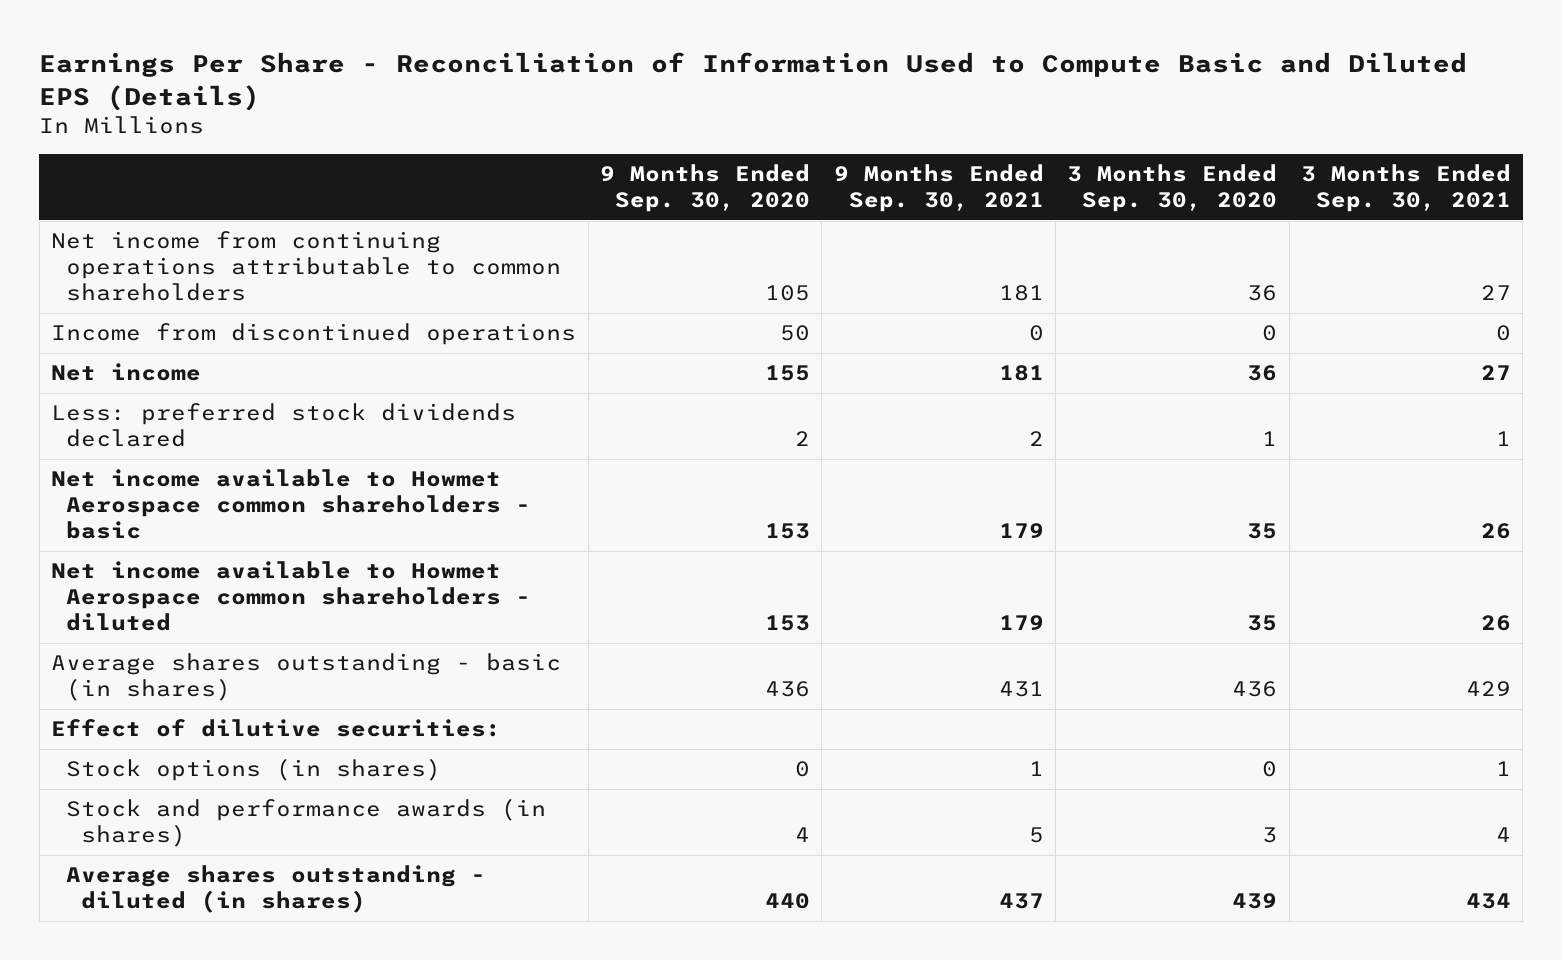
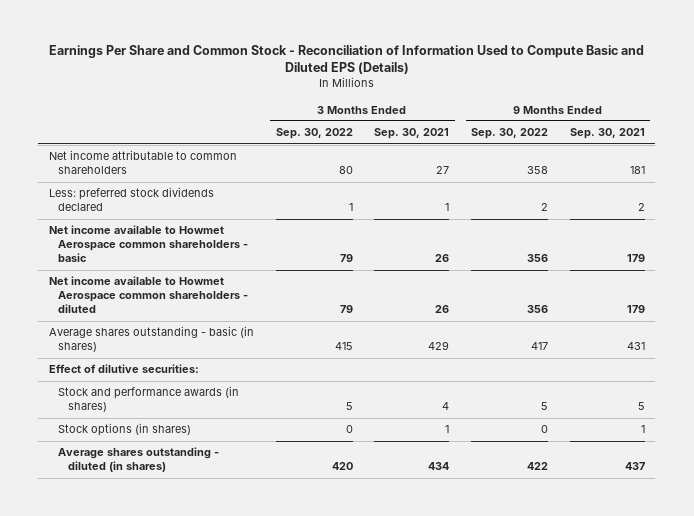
- Earnings Per Share - Reconciliation of Information Used to Compute Basic and Diluted EPS (Details)
+ Earnings Per Share and Common Stock - Reconciliation of Information Used to Compute Basic and Diluted EPS (Details)
- | 9 Months Ended Sep. 30, 2020 | 9 Months Ended Sep. 30, 2021 | 3 Months Ended Sep. 30, 2020 | 3 Months Ended Sep. 30, 2021
+ | 3 Months Ended Sep. 30, 2022 | 3 Months Ended Sep. 30, 2021 | 9 Months Ended Sep. 30, 2022 | 9 Months Ended Sep. 30, 2021
- Net income from continuing operations attributable to common shareholders | 105 | 181 | 36 | 27
- Income from discontinued operations | 50 | 0 | 0 | 0
- Net income | 155 | 181 | 36 | 27
+ Net income attributable to common shareholders | 80 | 27 | 358 | 181
moved down: Stock options (in shares) | 0 | 1 | 0 | 1

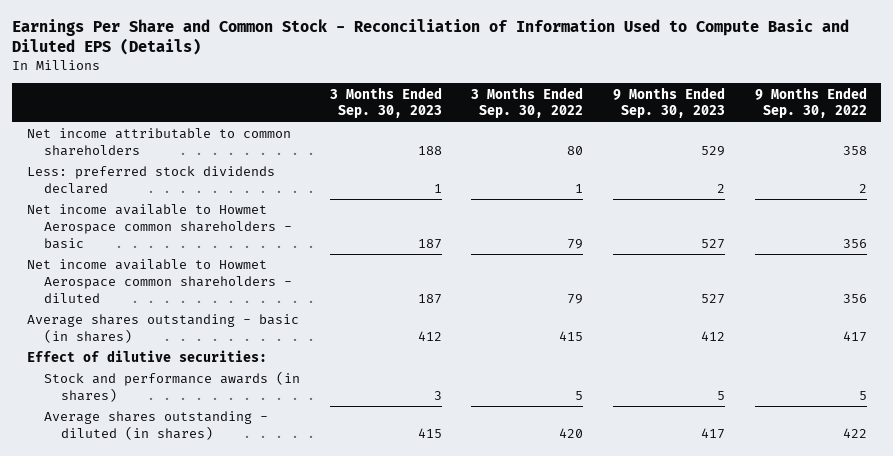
- | 3 Months Ended Sep. 30, 2022 | 3 Months Ended Sep. 30, 2021 | 9 Months Ended Sep. 30, 2022 | 9 Months Ended Sep. 30, 2021
+ | 3 Months Ended Sep. 30, 2023 | 3 Months Ended Sep. 30, 2022 | 9 Months Ended Sep. 30, 2023 | 9 Months Ended Sep. 30, 2022
- Stock options (in shares) | 0 | 1 | 0 | 1

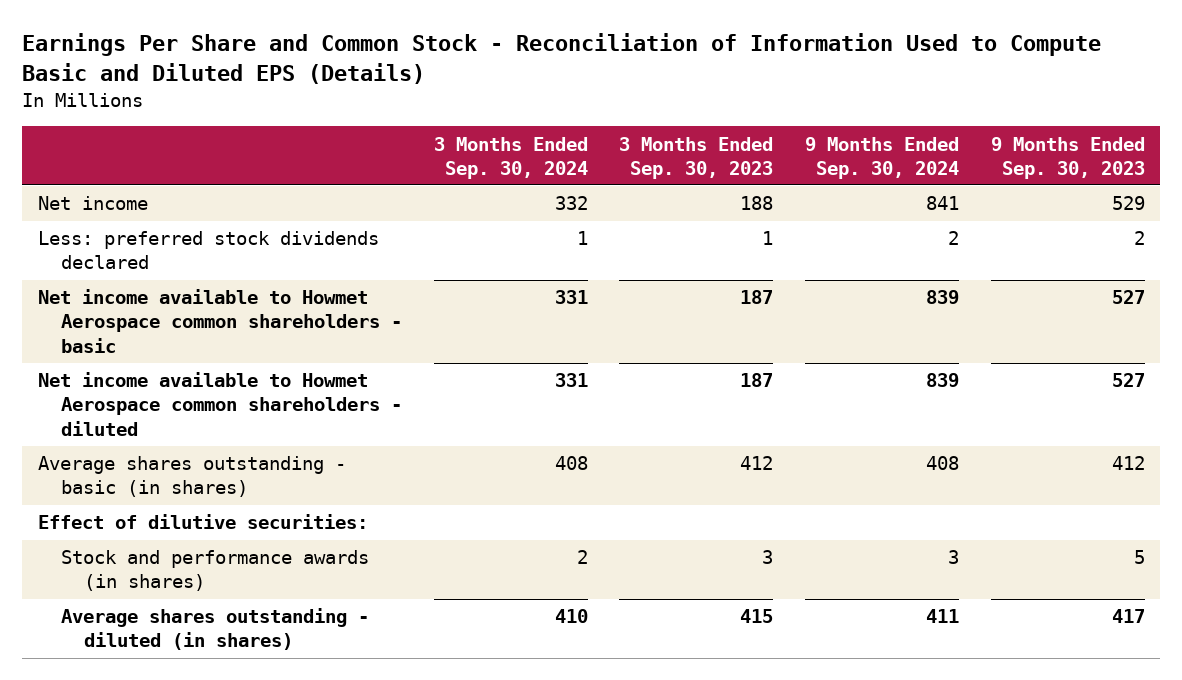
- | 3 Months Ended Sep. 30, 2023 | 3 Months Ended Sep. 30, 2022 | 9 Months Ended Sep. 30, 2023 | 9 Months Ended Sep. 30, 2022
+ | 3 Months Ended Sep. 30, 2024 | 3 Months Ended Sep. 30, 2023 | 9 Months Ended Sep. 30, 2024 | 9 Months Ended Sep. 30, 2023
- Net income attributable to common shareholders | 188 | 80 | 529 | 358
+ Net income | 332 | 188 | 841 | 529

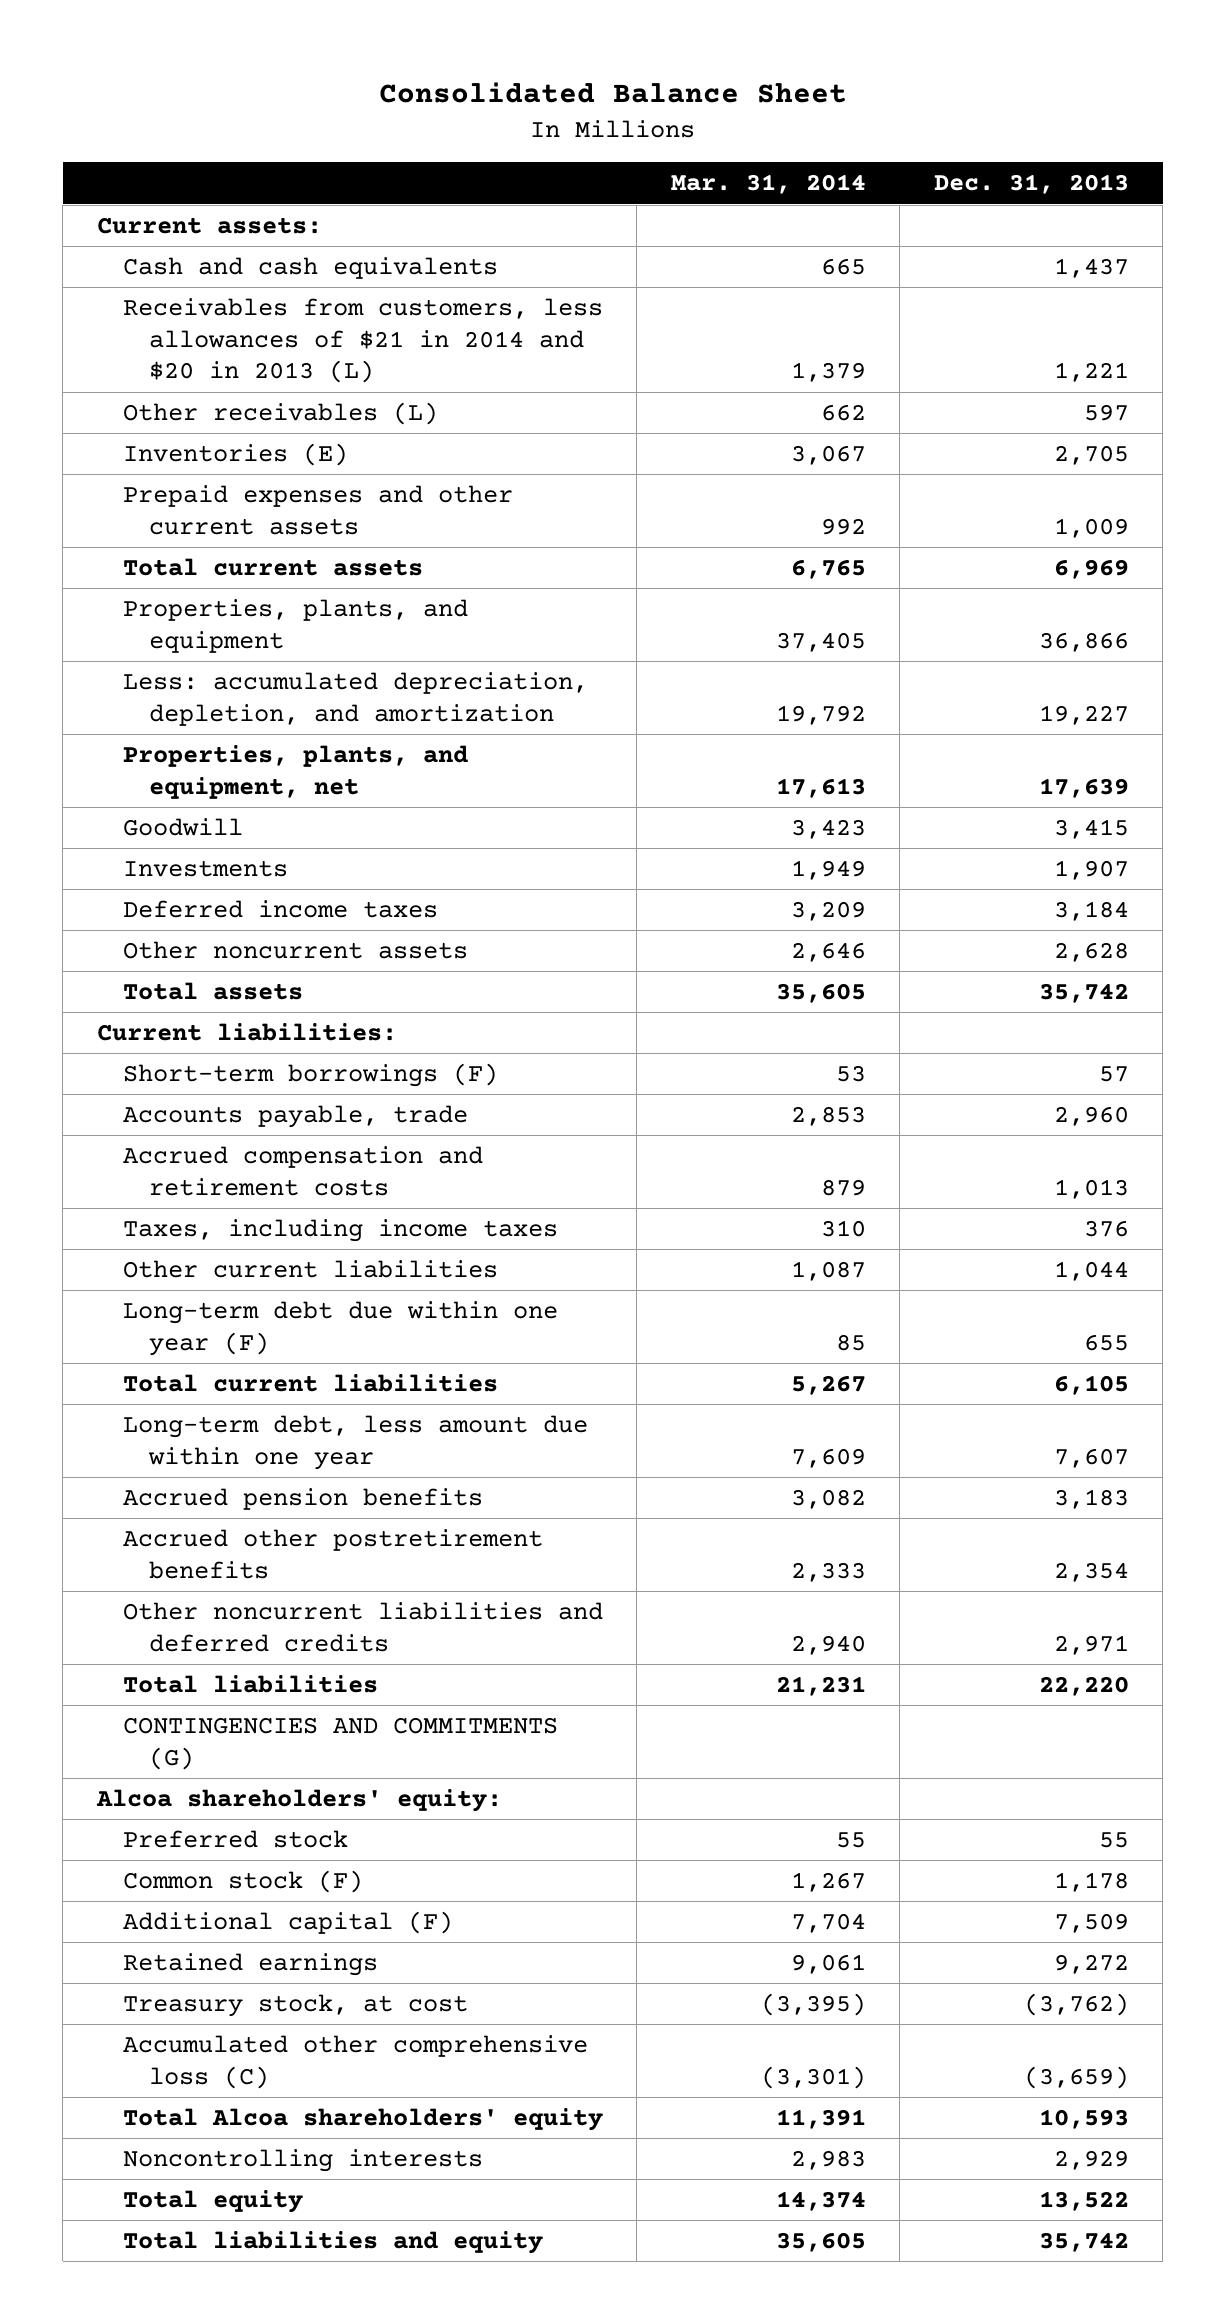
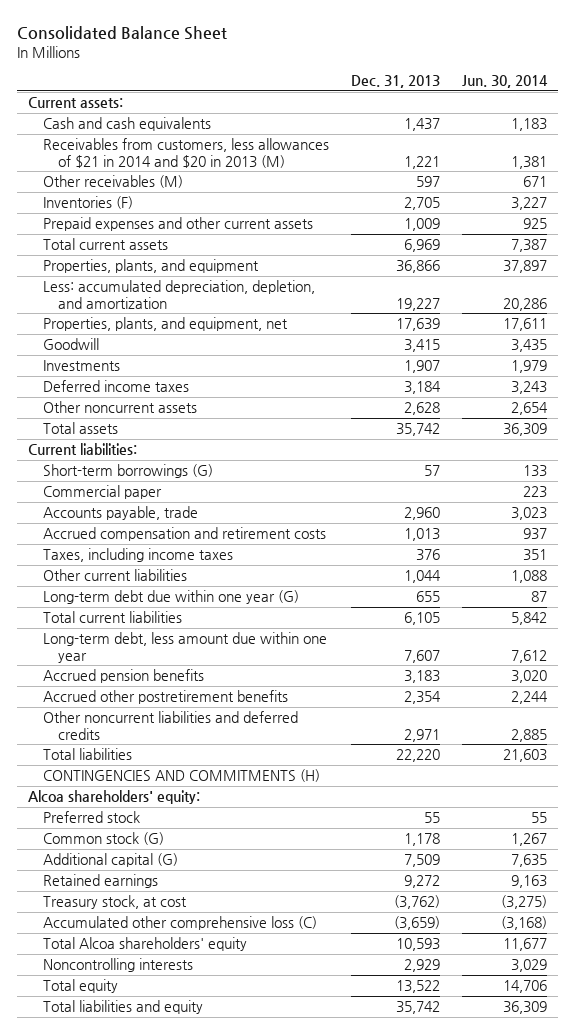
- | Mar. 31, 2014 | Dec. 31, 2013
+ | Dec. 31, 2013 | Jun. 30, 2014
- Receivables from customers, less allowances of $21 in 2014 and $20 in 2013 (L) | 1,379 | 1,221
- Other receivables (L) | 662 | 597
- Inventories (E) | 3,067 | 2,705
+ Receivables from customers, less allowances of $21 in 2014 and $20 in 2013 (M) | 1,221 | 1,381
+ Other receivables (M) | 597 | 671
+ Inventories (F) | 2,705 | 3,227
- Short-term borrowings (F) | 53 | 57
+ Short-term borrowings (G) | 57 | 133
+ Commercial paper | | 223
- Long-term debt due within one year (F) | 85 | 655
+ Long-term debt due within one year (G) | 655 | 87
- CONTINGENCIES AND COMMITMENTS (G)
+ CONTINGENCIES AND COMMITMENTS (H)
- Common stock (F) | 1,267 | 1,178
- Additional capital (F) | 7,704 | 7,509
+ Common stock (G) | 1,178 | 1,267
+ Additional capital (G) | 7,509 | 7,635

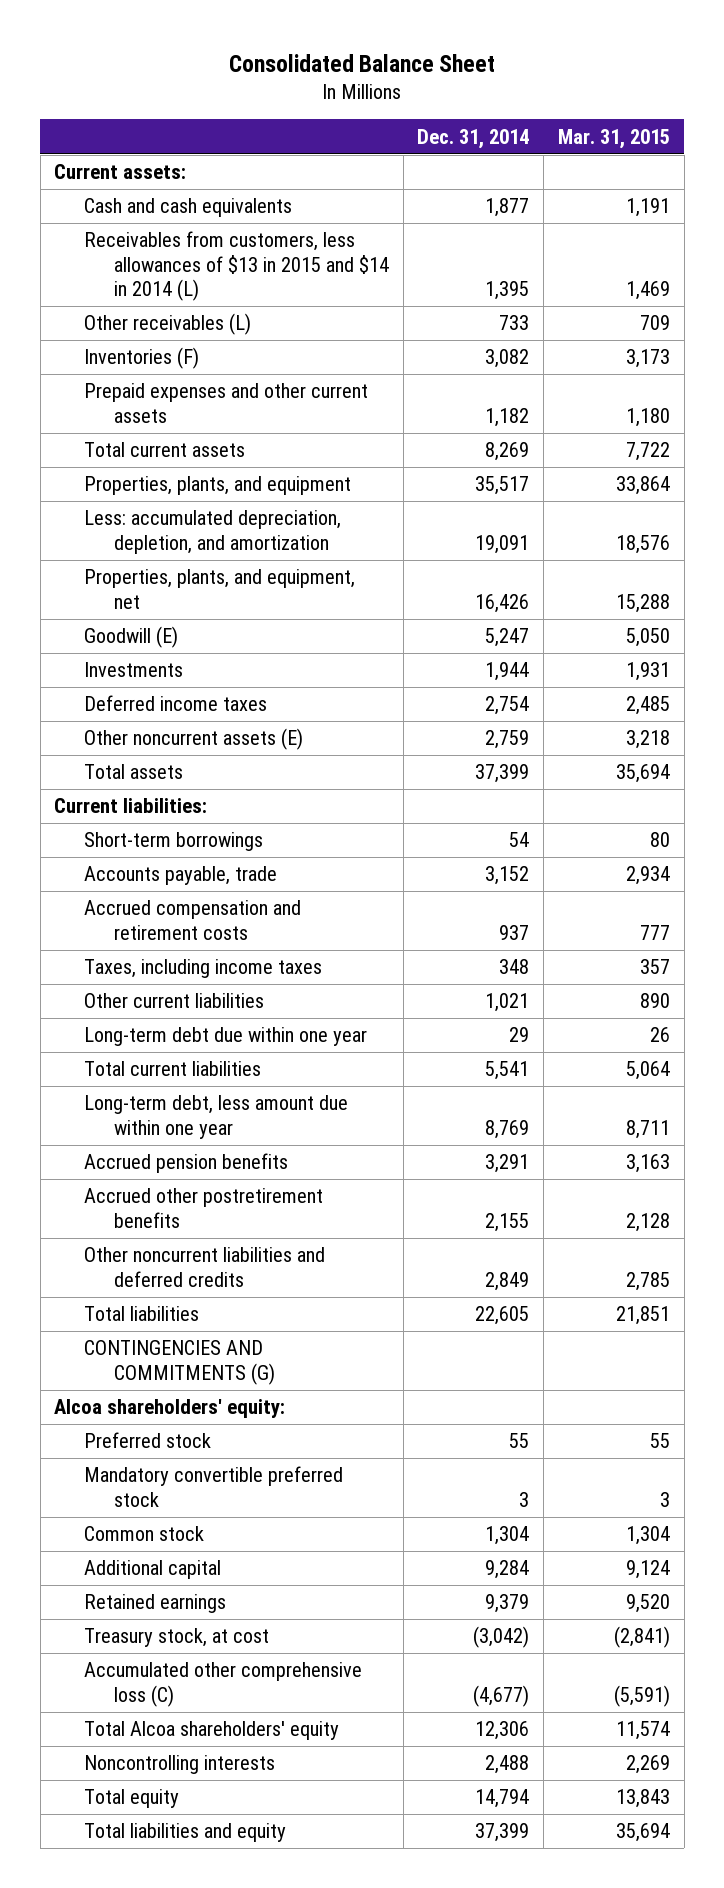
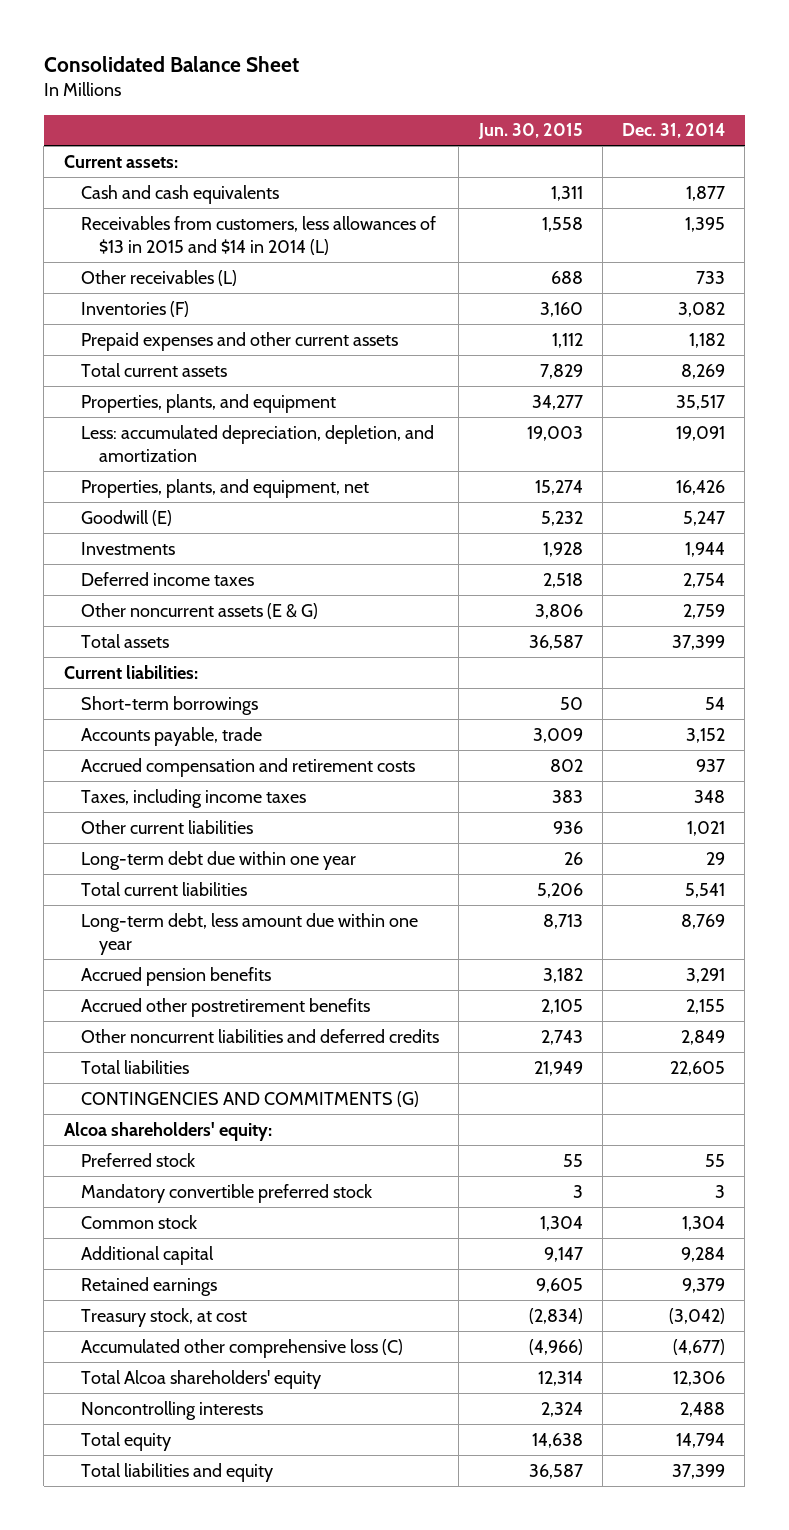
- | Dec. 31, 2014 | Mar. 31, 2015
+ | Jun. 30, 2015 | Dec. 31, 2014
- Other noncurrent assets (E) | 2,759 | 3,218
+ Other noncurrent assets (E & G) | 3,806 | 2,759

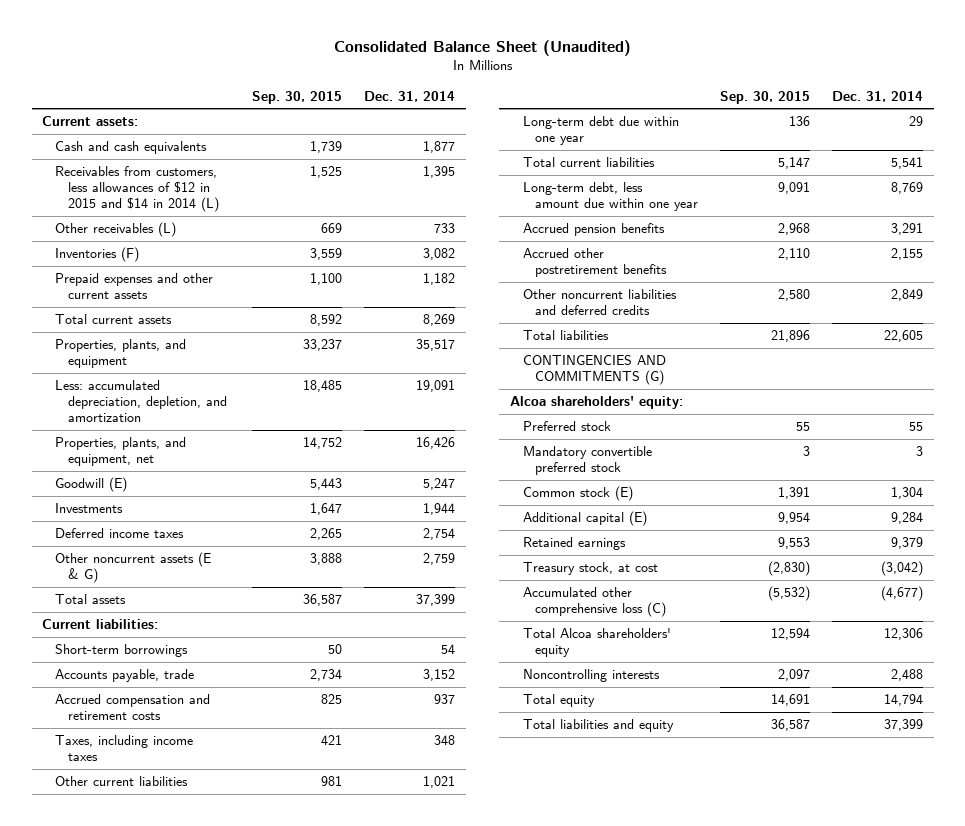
- Consolidated Balance Sheet
+ Consolidated Balance Sheet (Unaudited)
- | Jun. 30, 2015 | Dec. 31, 2014
+ | Sep. 30, 2015 | Dec. 31, 2014
- Receivables from customers, less allowances of $13 in 2015 and $14 in 2014 (L) | 1,558 | 1,395
+ Receivables from customers, less allowances of $12 in 2015 and $14 in 2014 (L) | 1,525 | 1,395
- Common stock | 1,304 | 1,304
- Additional capital | 9,147 | 9,284
+ Common stock (E) | 1,391 | 1,304
+ Additional capital (E) | 9,954 | 9,284

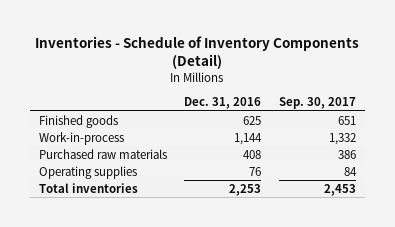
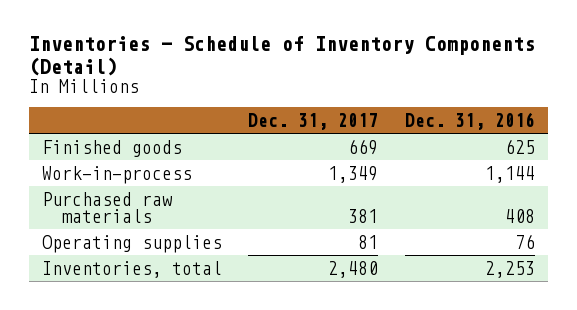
- | Dec. 31, 2016 | Sep. 30, 2017
+ | Dec. 31, 2017 | Dec. 31, 2016
- Total inventories | 2,253 | 2,453
+ Inventories, total | 2,480 | 2,253

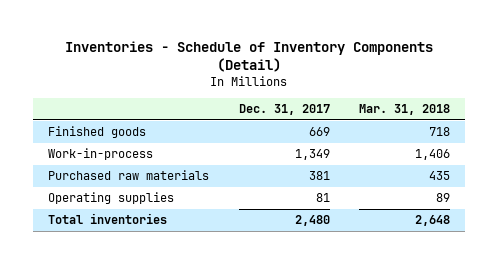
- | Dec. 31, 2017 | Dec. 31, 2016
+ | Dec. 31, 2017 | Mar. 31, 2018
- Inventories, total | 2,480 | 2,253
+ Total inventories | 2,480 | 2,648

